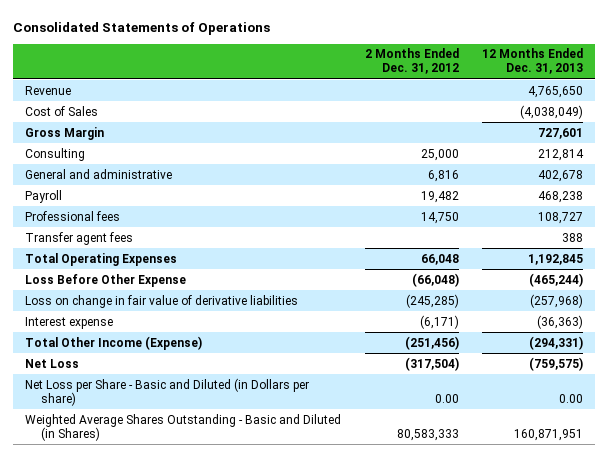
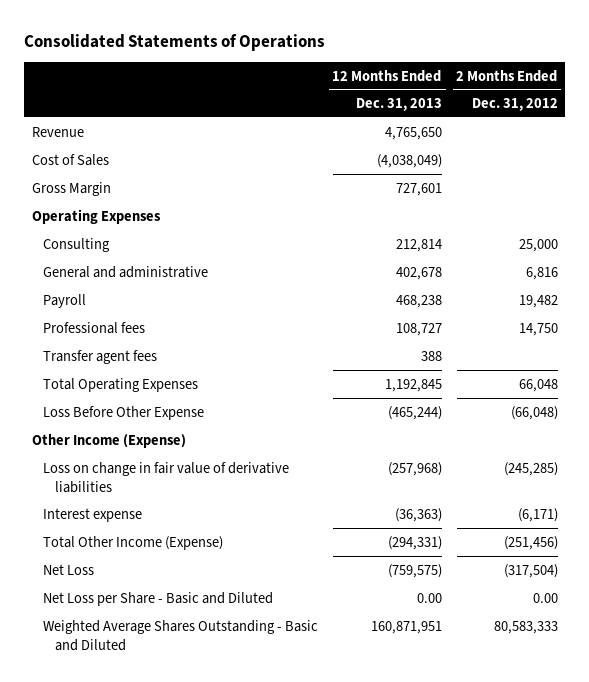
- | 2 Months Ended Dec. 31, 2012 | 12 Months Ended Dec. 31, 2013
+ | 12 Months Ended Dec. 31, 2013 | 2 Months Ended Dec. 31, 2012
+ Operating Expenses
+ Other Income (Expense)
- Net Loss per Share - Basic and Diluted (in Dollars per share) | 0.00 | 0.00
- Weighted Average Shares Outstanding - Basic and Diluted (in Shares) | 80,583,333 | 160,871,951
+ Net Loss per Share - Basic and Diluted | 0.00 | 0.00
+ Weighted Average Shares Outstanding - Basic and Diluted | 160,871,951 | 80,583,333

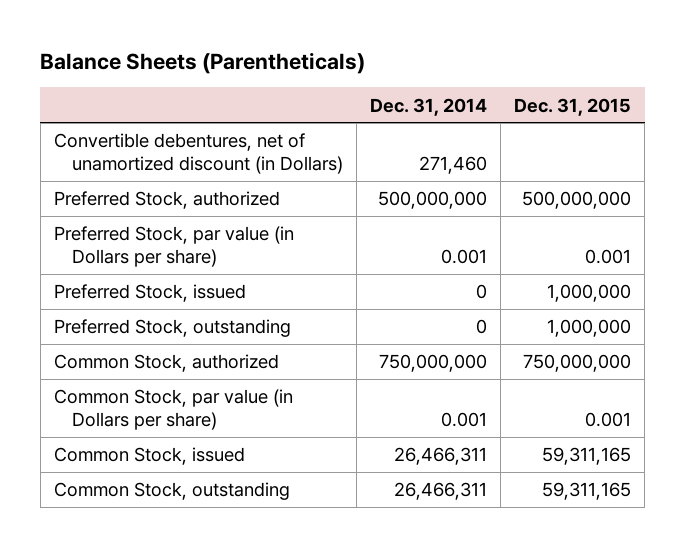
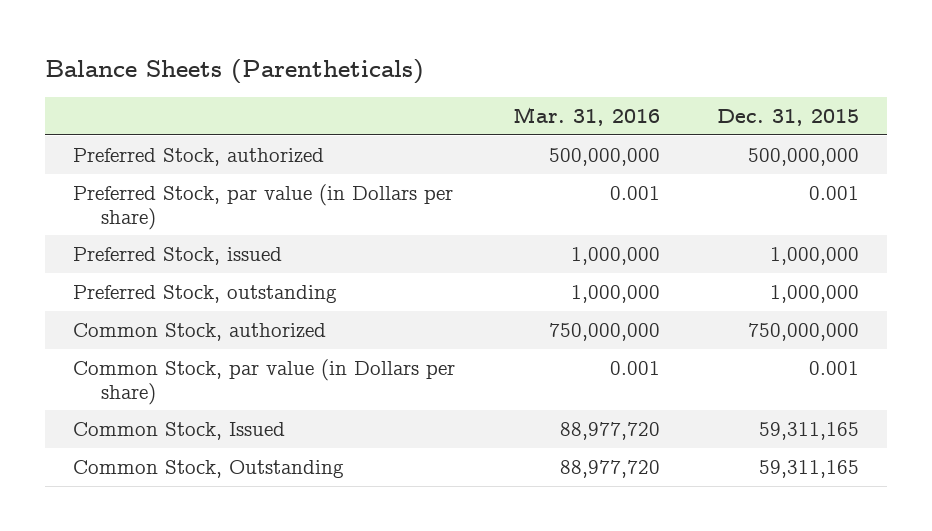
- | Dec. 31, 2014 | Dec. 31, 2015
+ | Mar. 31, 2016 | Dec. 31, 2015
- Convertible debentures, net of unamortized discount (in Dollars) | 271,460 |
- Common Stock, issued | 26,466,311 | 59,311,165
- Common Stock, outstanding | 26,466,311 | 59,311,165
+ Common Stock, Issued | 88,977,720 | 59,311,165
+ Common Stock, Outstanding | 88,977,720 | 59,311,165

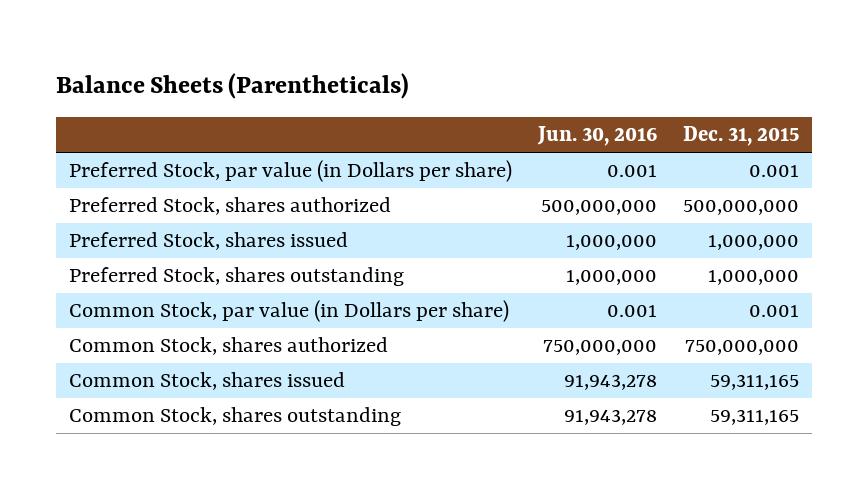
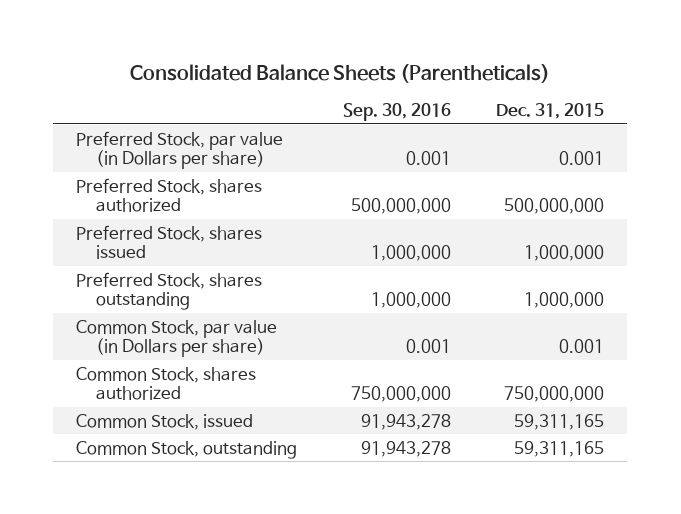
- Balance Sheets (Parentheticals)
+ Consolidated Balance Sheets (Parentheticals)
- | Jun. 30, 2016 | Dec. 31, 2015
+ | Sep. 30, 2016 | Dec. 31, 2015
- Common Stock, shares issued | 91,943,278 | 59,311,165
- Common Stock, shares outstanding | 91,943,278 | 59,311,165
+ Common Stock, issued | 91,943,278 | 59,311,165
+ Common Stock, outstanding | 91,943,278 | 59,311,165

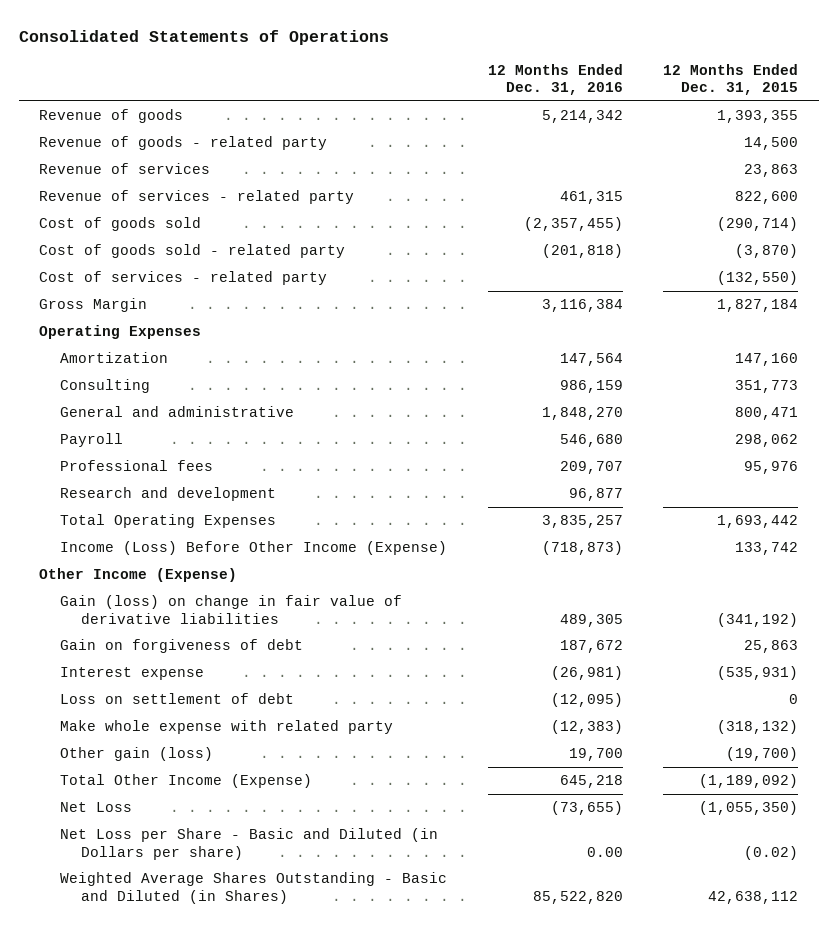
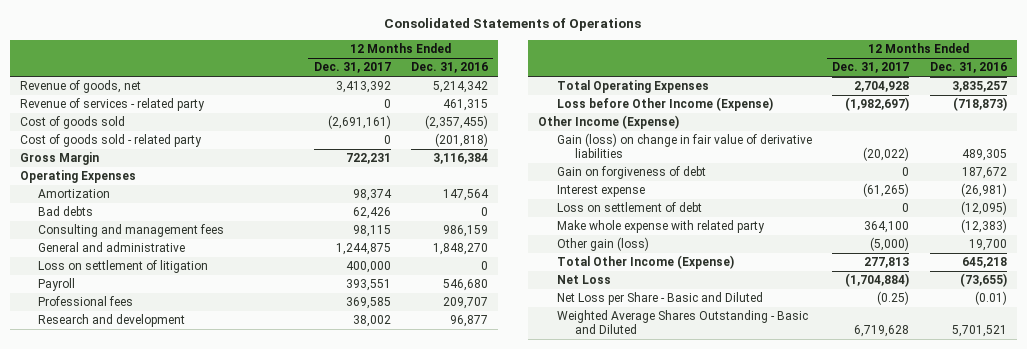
- | 12 Months Ended Dec. 31, 2016 | 12 Months Ended Dec. 31, 2015
+ | 12 Months Ended Dec. 31, 2017 | 12 Months Ended Dec. 31, 2016
- Revenue of goods | 5,214,342 | 1,393,355
- Revenue of goods - related party | | 14,500
- Revenue of services | | 23,863
+ Revenue of goods, net | 3,413,392 | 5,214,342
- Cost of services - related party | | (132,550)
- Consulting | 986,159 | 351,773
+ Bad debts | 62,426 | 0
+ Consulting and management fees | 98,115 | 986,159
+ Loss on settlement of litigation | 400,000 | 0
- Income (Loss) Before Other Income (Expense) | (718,873) | 133,742
+ Loss before Other Income (Expense) | (1,982,697) | (718,873)
- Net Loss per Share - Basic and Diluted (in Dollars per share) | 0.00 | (0.02)
- Weighted Average Shares Outstanding - Basic and Diluted (in Shares) | 85,522,820 | 42,638,112
+ Net Loss per Share - Basic and Diluted | (0.25) | (0.01)
+ Weighted Average Shares Outstanding - Basic and Diluted | 6,719,628 | 5,701,521

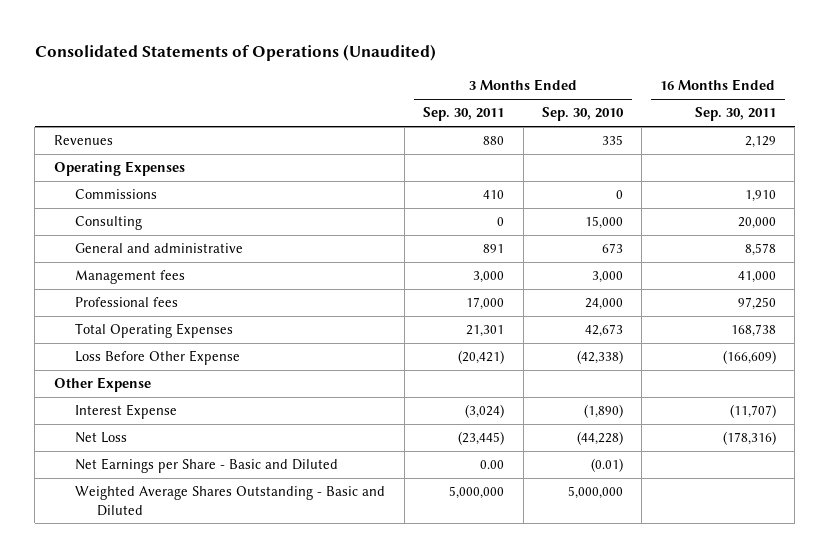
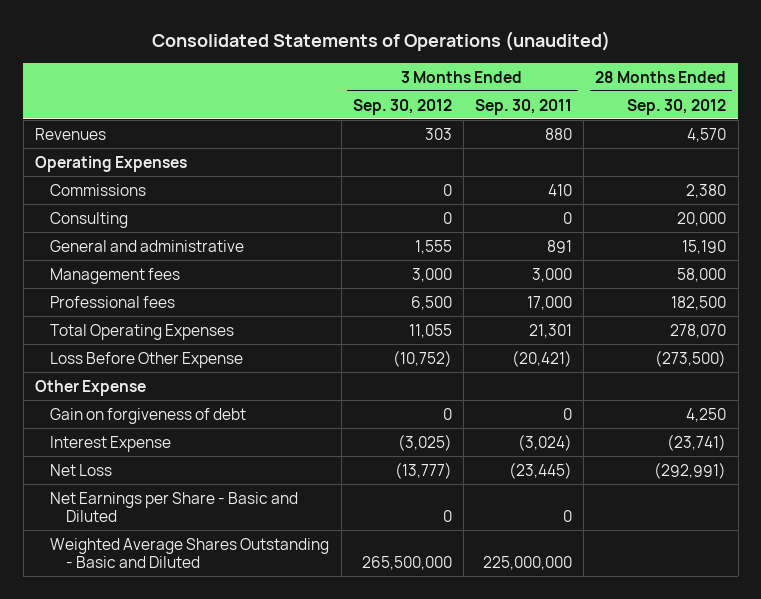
- Consolidated Statements of Operations (Unaudited)
+ Consolidated Statements of Operations (unaudited)
- | 3 Months Ended Sep. 30, 2011 | 3 Months Ended Sep. 30, 2010 | 16 Months Ended Sep. 30, 2011
+ | 3 Months Ended Sep. 30, 2012 | 3 Months Ended Sep. 30, 2011 | 28 Months Ended Sep. 30, 2012
+ Gain on forgiveness of debt | 0 | 0 | 4,250
- Net Earnings per Share - Basic and Diluted | 0.00 | (0.01) |
- Weighted Average Shares Outstanding - Basic and Diluted | 5,000,000 | 5,000,000 |
+ Net Earnings per Share - Basic and Diluted | 0 | 0 |
+ Weighted Average Shares Outstanding - Basic and Diluted | 265,500,000 | 225,000,000 |

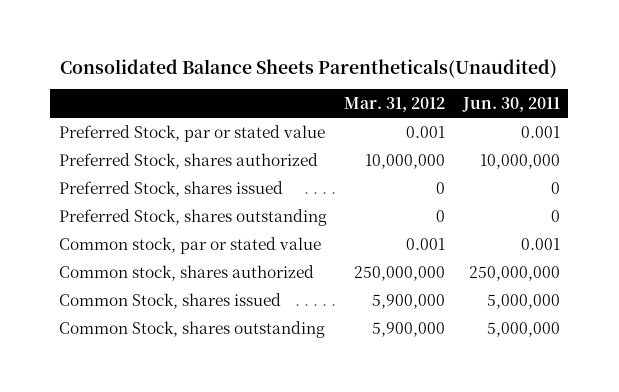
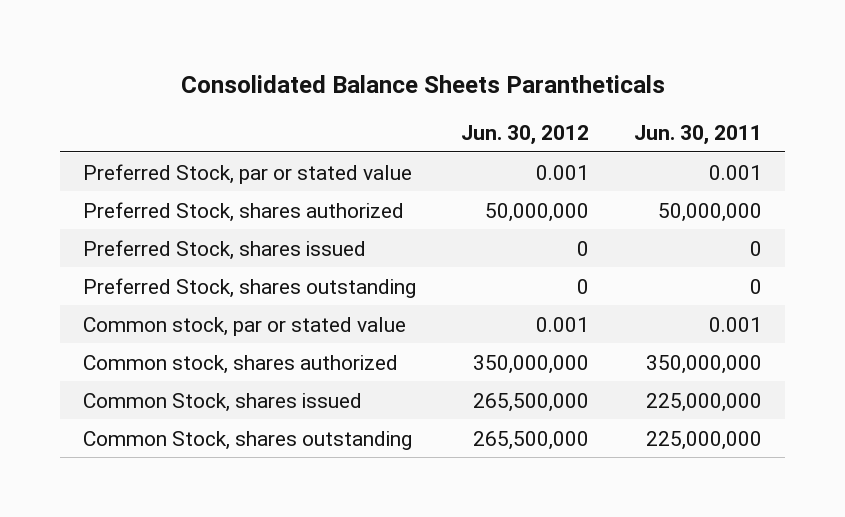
- Consolidated Balance Sheets Parentheticals(Unaudited)
+ Consolidated Balance Sheets Parantheticals
- | Mar. 31, 2012 | Jun. 30, 2011
+ | Jun. 30, 2012 | Jun. 30, 2011
- Preferred Stock, shares authorized | 10,000,000 | 10,000,000
+ Preferred Stock, shares authorized | 50,000,000 | 50,000,000
- Common stock, shares authorized | 250,000,000 | 250,000,000
- Common Stock, shares issued | 5,900,000 | 5,000,000
- Common Stock, shares outstanding | 5,900,000 | 5,000,000
+ Common stock, shares authorized | 350,000,000 | 350,000,000
+ Common Stock, shares issued | 265,500,000 | 225,000,000
+ Common Stock, shares outstanding | 265,500,000 | 225,000,000

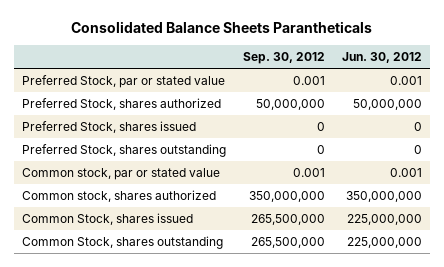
- | Jun. 30, 2012 | Jun. 30, 2011
+ | Sep. 30, 2012 | Jun. 30, 2012
- Common Stock, shares issued | 265,500,000 | 225,000,000
- Common Stock, shares outstanding | 265,500,000 | 225,000,000
+ Common Stock, shares issued | 265,500,000 | 225,000,000
+ Common Stock, shares outstanding | 265,500,000 | 225,000,000

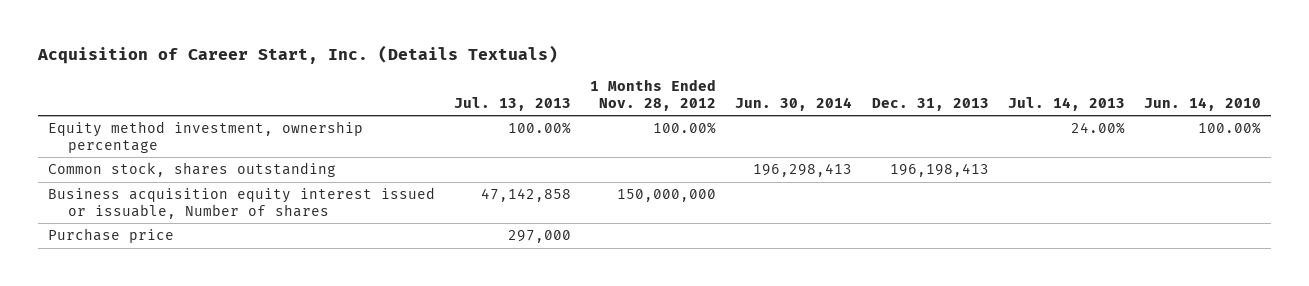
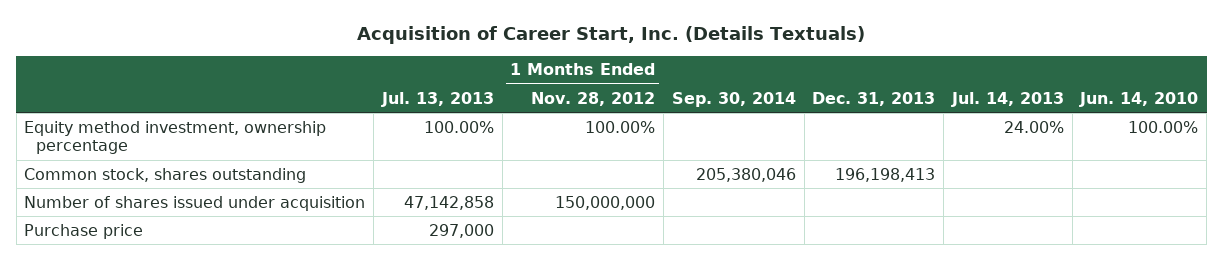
- | Jul. 13, 2013 | 1 Months Ended Nov. 28, 2012 | Jun. 30, 2014 | Dec. 31, 2013 | Jul. 14, 2013 | Jun. 14, 2010
+ | Jul. 13, 2013 | 1 Months Ended Nov. 28, 2012 | Sep. 30, 2014 | Dec. 31, 2013 | Jul. 14, 2013 | Jun. 14, 2010
- Business acquisition equity interest issued or issuable, Number of shares | 47,142,858 | 150,000,000 | | | |
+ Number of shares issued under acquisition | 47,142,858 | 150,000,000 | | | |

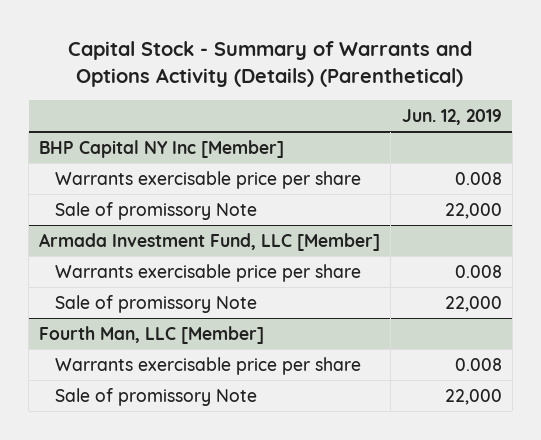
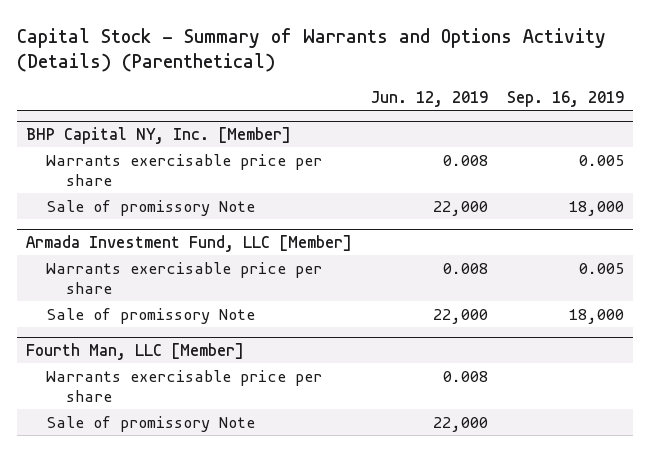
- | Jun. 12, 2019
+ | Jun. 12, 2019 | Sep. 16, 2019
- BHP Capital NY Inc [Member]
+ BHP Capital NY, Inc. [Member]

